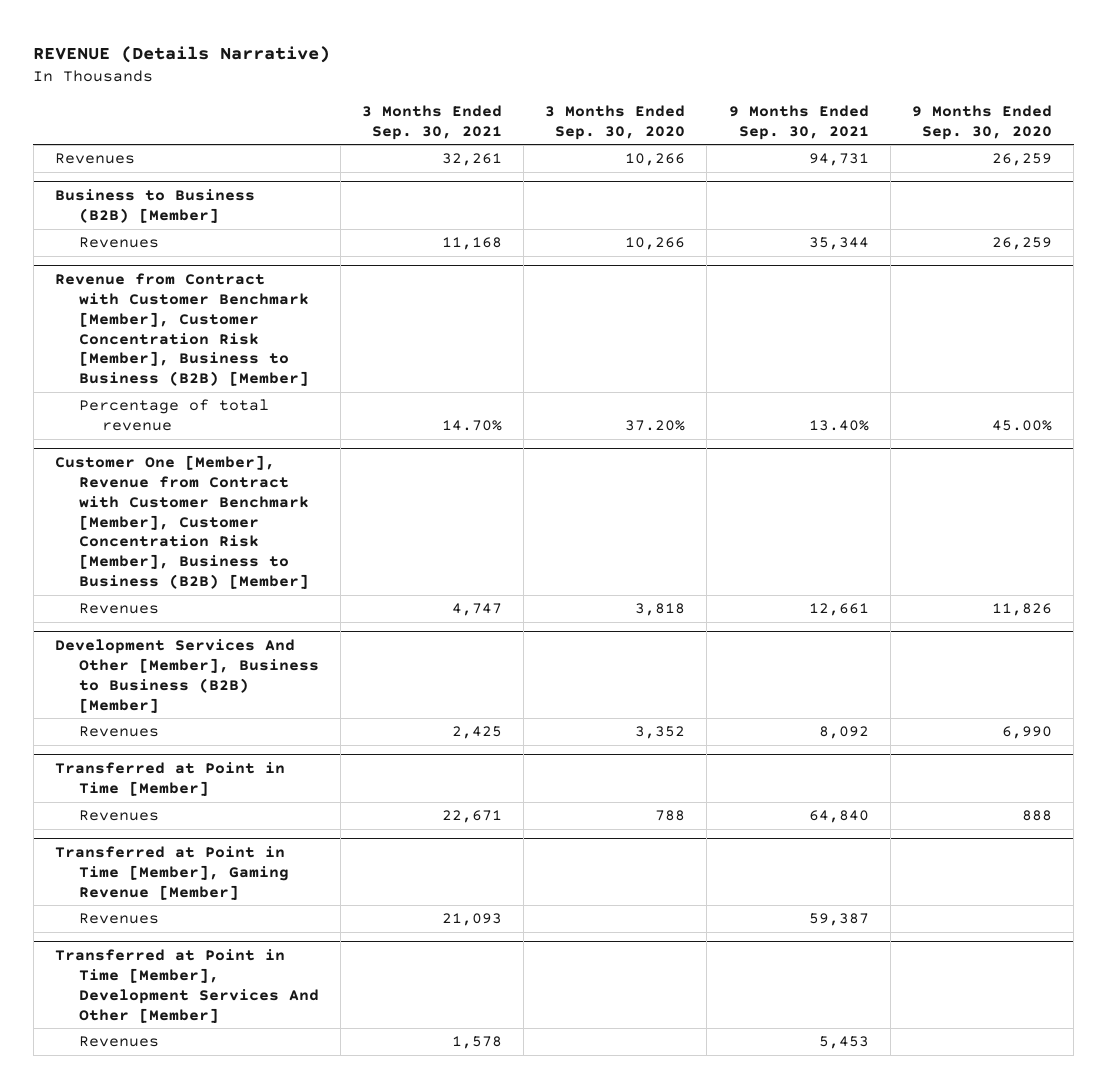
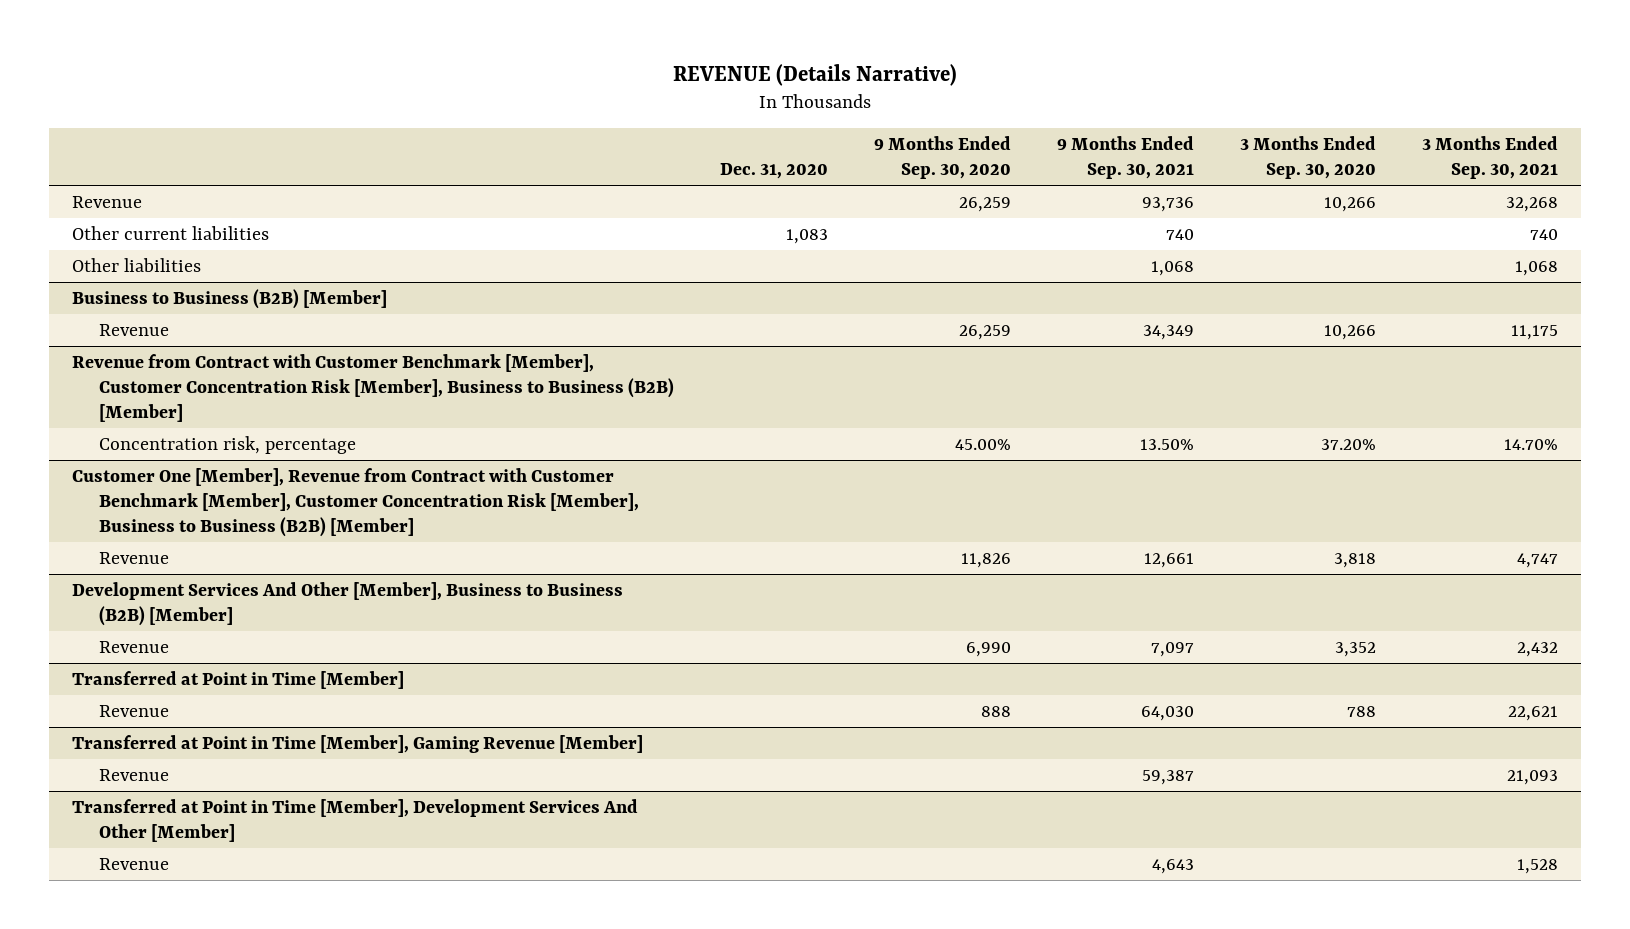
- | 3 Months Ended Sep. 30, 2021 | 3 Months Ended Sep. 30, 2020 | 9 Months Ended Sep. 30, 2021 | 9 Months Ended Sep. 30, 2020
+ | Dec. 31, 2020 | 9 Months Ended Sep. 30, 2020 | 9 Months Ended Sep. 30, 2021 | 3 Months Ended Sep. 30, 2020 | 3 Months Ended Sep. 30, 2021
- Revenues | 32,261 | 10,266 | 94,731 | 26,259
+ Revenue | | 26,259 | 93,736 | 10,266 | 32,268
+ Other current liabilities | 1,083 | | 740 | | 740
+ Other liabilities | | | 1,068 | | 1,068
@ Business to Business (B2B) [Member]
- Revenues | 11,168 | 10,266 | 35,344 | 26,259
+ Revenue | | 26,259 | 34,349 | 10,266 | 11,175
@ Revenue from Contract with Customer Benchmark [Member], Customer Concentration Risk [Member], Business to Business (B2B) [Member]
- Percentage of total revenue | 14.70% | 37.20% | 13.40% | 45.00%
+ Concentration risk, percentage | | 45.00% | 13.50% | 37.20% | 14.70%
@ Customer One [Member], Revenue from Contract with Customer Benchmark [Member], Customer Concentration Risk [Member], Business to Business (B2B) [Member]
- Revenues | 4,747 | 3,818 | 12,661 | 11,826
+ Revenue | | 11,826 | 12,661 | 3,818 | 4,747
@ Development Services And Other [Member], Business to Business (B2B) [Member]
- Revenues | 2,425 | 3,352 | 8,092 | 6,990
+ Revenue | | 6,990 | 7,097 | 3,352 | 2,432
@ Transferred at Point in Time [Member]
- Revenues | 22,671 | 788 | 64,840 | 888
+ Revenue | | 888 | 64,030 | 788 | 22,621
@ Transferred at Point in Time [Member], Gaming Revenue [Member]
- Revenues | 21,093 | | 59,387 |
+ Revenue | | | 59,387 | | 21,093
@ Transferred at Point in Time [Member], Development Services And Other [Member]
- Revenues | 1,578 | | 5,453 |
+ Revenue | | | 4,643 | | 1,528

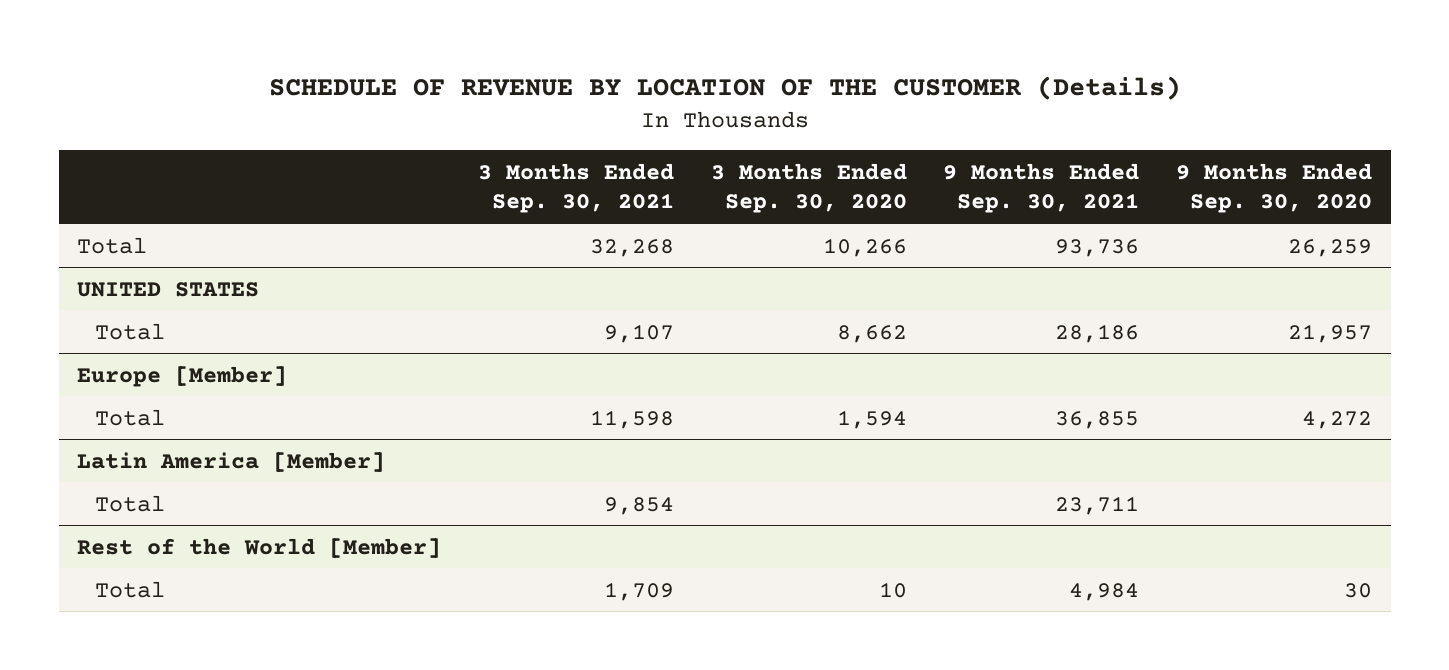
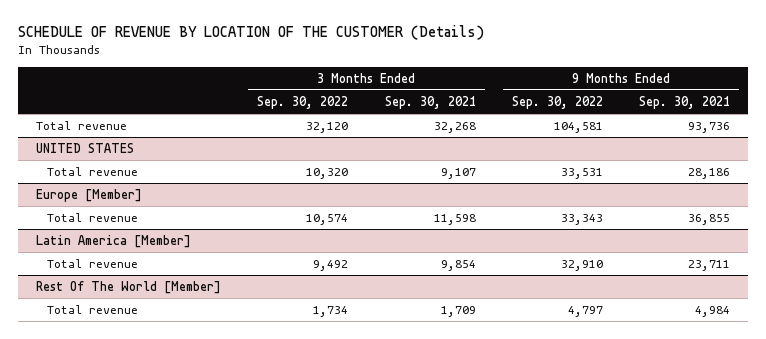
- | 3 Months Ended Sep. 30, 2021 | 3 Months Ended Sep. 30, 2020 | 9 Months Ended Sep. 30, 2021 | 9 Months Ended Sep. 30, 2020
+ | 3 Months Ended Sep. 30, 2022 | 3 Months Ended Sep. 30, 2021 | 9 Months Ended Sep. 30, 2022 | 9 Months Ended Sep. 30, 2021
- Total | 32,268 | 10,266 | 93,736 | 26,259
+ Total revenue | 32,120 | 32,268 | 104,581 | 93,736
@ UNITED STATES
- Total | 9,107 | 8,662 | 28,186 | 21,957
+ Total revenue | 10,320 | 9,107 | 33,531 | 28,186
@ Europe [Member]
- Total | 11,598 | 1,594 | 36,855 | 4,272
+ Total revenue | 10,574 | 11,598 | 33,343 | 36,855
@ Latin America [Member]
- Total | 9,854 | | 23,711 |
- Rest of the World [Member]
- Total | 1,709 | 10 | 4,984 | 30
@ Latin America [Member]
+ Total revenue | 9,492 | 9,854 | 32,910 | 23,711
+ Rest Of The World [Member]
+ Total revenue | 1,734 | 1,709 | 4,797 | 4,984

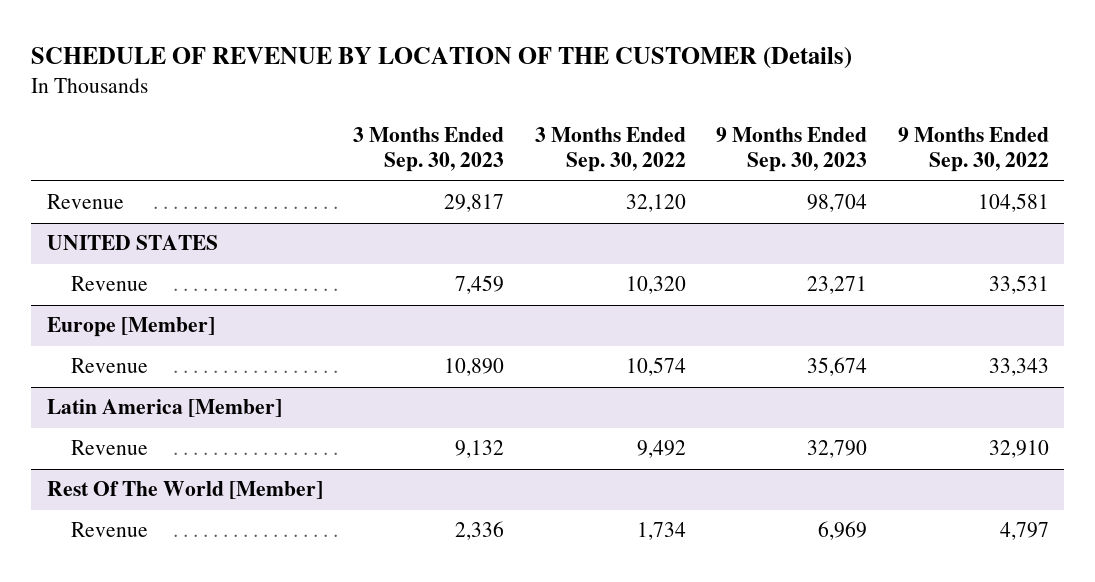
- | 3 Months Ended Sep. 30, 2022 | 3 Months Ended Sep. 30, 2021 | 9 Months Ended Sep. 30, 2022 | 9 Months Ended Sep. 30, 2021
+ | 3 Months Ended Sep. 30, 2023 | 3 Months Ended Sep. 30, 2022 | 9 Months Ended Sep. 30, 2023 | 9 Months Ended Sep. 30, 2022
- Total revenue | 32,120 | 32,268 | 104,581 | 93,736
+ Revenue | 29,817 | 32,120 | 98,704 | 104,581
@ UNITED STATES
- Total revenue | 10,320 | 9,107 | 33,531 | 28,186
+ Revenue | 7,459 | 10,320 | 23,271 | 33,531
@ Europe [Member]
- Total revenue | 10,574 | 11,598 | 33,343 | 36,855
+ Revenue | 10,890 | 10,574 | 35,674 | 33,343
@ Latin America [Member]
- Total revenue | 9,492 | 9,854 | 32,910 | 23,711
+ Revenue | 9,132 | 9,492 | 32,790 | 32,910
@ Rest Of The World [Member]
- Total revenue | 1,734 | 1,709 | 4,797 | 4,984
+ Revenue | 2,336 | 1,734 | 6,969 | 4,797

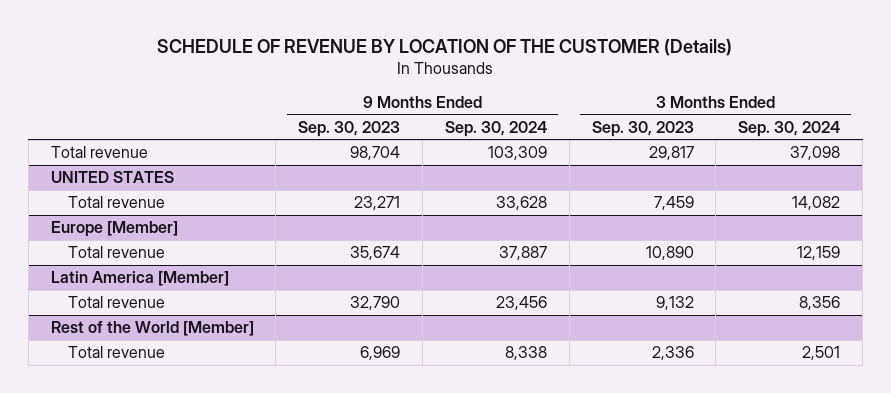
- | 3 Months Ended Sep. 30, 2023 | 3 Months Ended Sep. 30, 2022 | 9 Months Ended Sep. 30, 2023 | 9 Months Ended Sep. 30, 2022
+ | 9 Months Ended Sep. 30, 2023 | 9 Months Ended Sep. 30, 2024 | 3 Months Ended Sep. 30, 2023 | 3 Months Ended Sep. 30, 2024
- Revenue | 29,817 | 32,120 | 98,704 | 104,581
+ Total revenue | 98,704 | 103,309 | 29,817 | 37,098
@ UNITED STATES
- Revenue | 7,459 | 10,320 | 23,271 | 33,531
+ Total revenue | 23,271 | 33,628 | 7,459 | 14,082
@ Europe [Member]
- Revenue | 10,890 | 10,574 | 35,674 | 33,343
+ Total revenue | 35,674 | 37,887 | 10,890 | 12,159
@ Latin America [Member]
- Revenue | 9,132 | 9,492 | 32,790 | 32,910
- Rest Of The World [Member]
- Revenue | 2,336 | 1,734 | 6,969 | 4,797
@ Latin America [Member]
+ Total revenue | 32,790 | 23,456 | 9,132 | 8,356
+ Rest of the World [Member]
+ Total revenue | 6,969 | 8,338 | 2,336 | 2,501

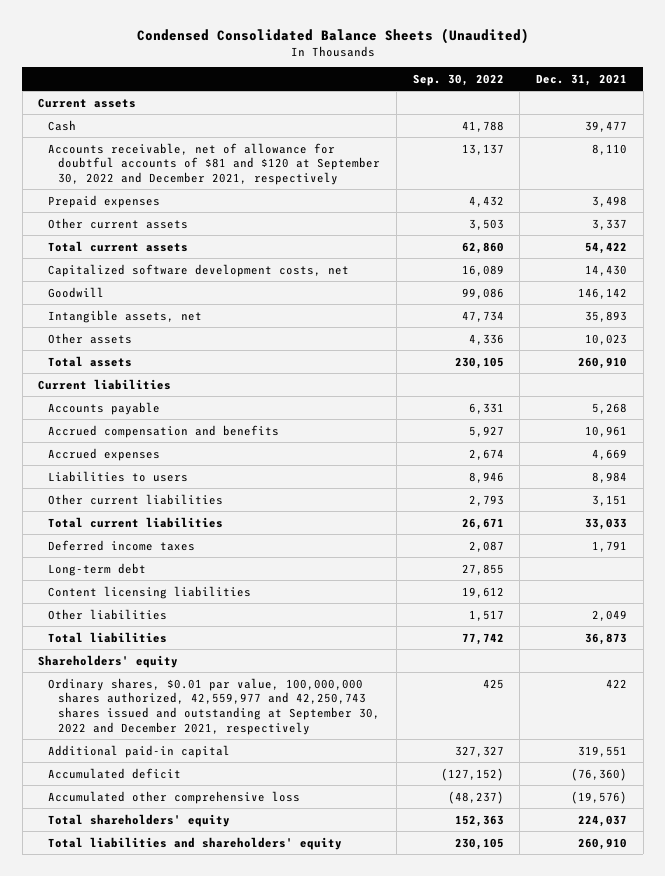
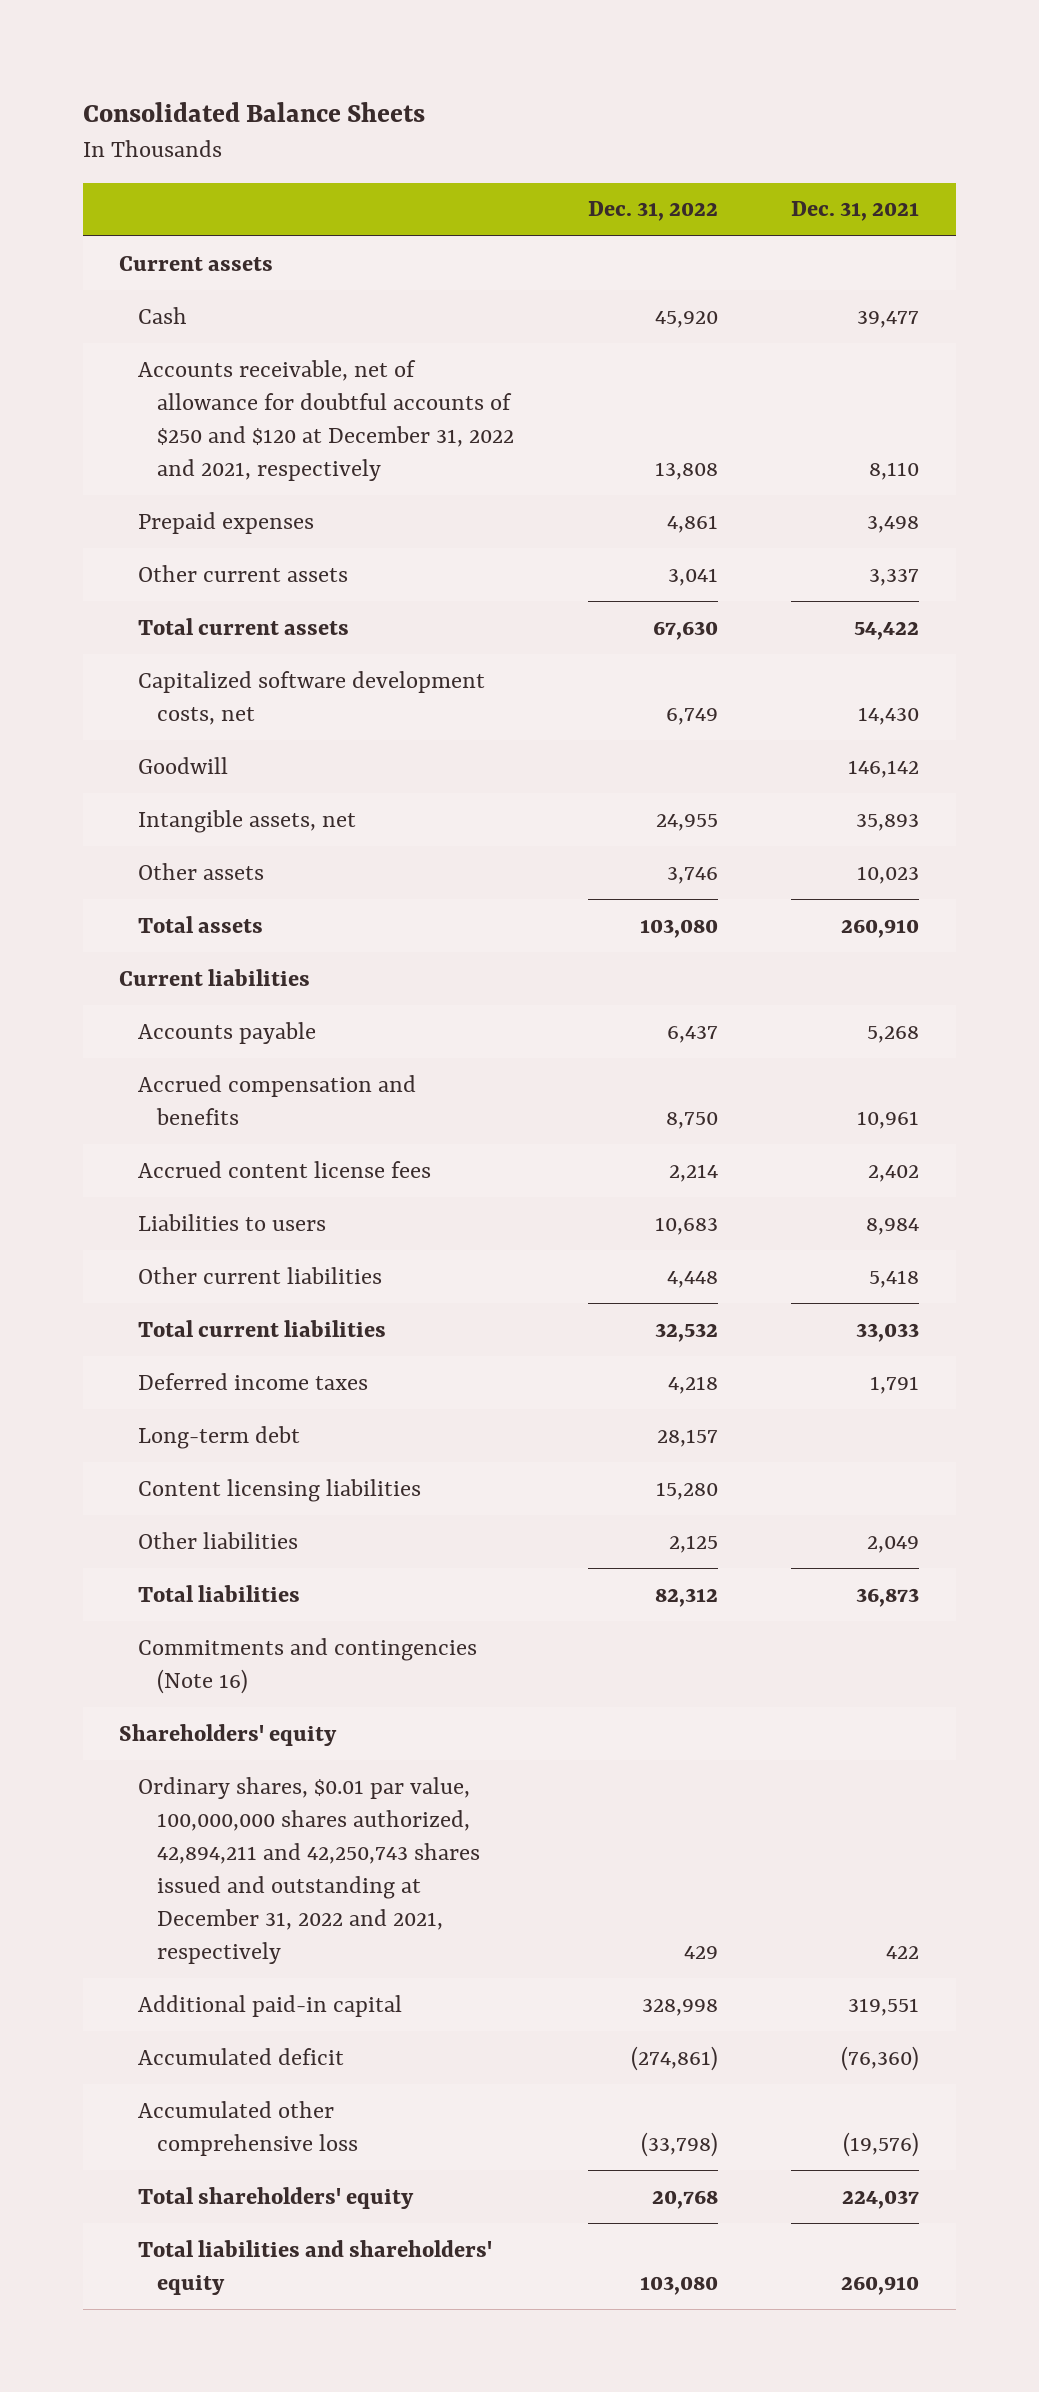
- Condensed Consolidated Balance Sheets (Unaudited)
+ Consolidated Balance Sheets
- | Sep. 30, 2022 | Dec. 31, 2021
+ | Dec. 31, 2022 | Dec. 31, 2021
- Accounts receivable, net of allowance for doubtful accounts of $81 and $120 at September 30, 2022 and December 2021, respectively | 13,137 | 8,110
+ Accounts receivable, net of allowance for doubtful accounts of $250 and $120 at December 31, 2022 and 2021, respectively | 13,808 | 8,110
- Accrued expenses | 2,674 | 4,669
+ Accrued content license fees | 2,214 | 2,402
- Other current liabilities | 2,793 | 3,151
+ Other current liabilities | 4,448 | 5,418
+ Commitments and contingencies (Note 16)
- Ordinary shares, $0.01 par value, 100,000,000 shares authorized, 42,559,977 and 42,250,743 shares issued and outstanding at September 30, 2022 and December 2021, respectively | 425 | 422
+ Ordinary shares, $0.01 par value, 100,000,000 shares authorized, 42,894,211 and 42,250,743 shares issued and outstanding at December 31, 2022 and 2021, respectively | 429 | 422

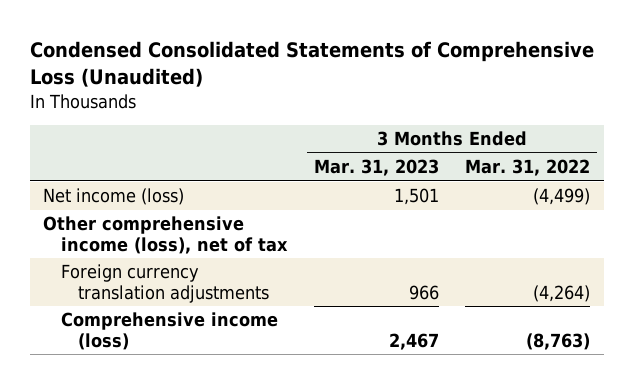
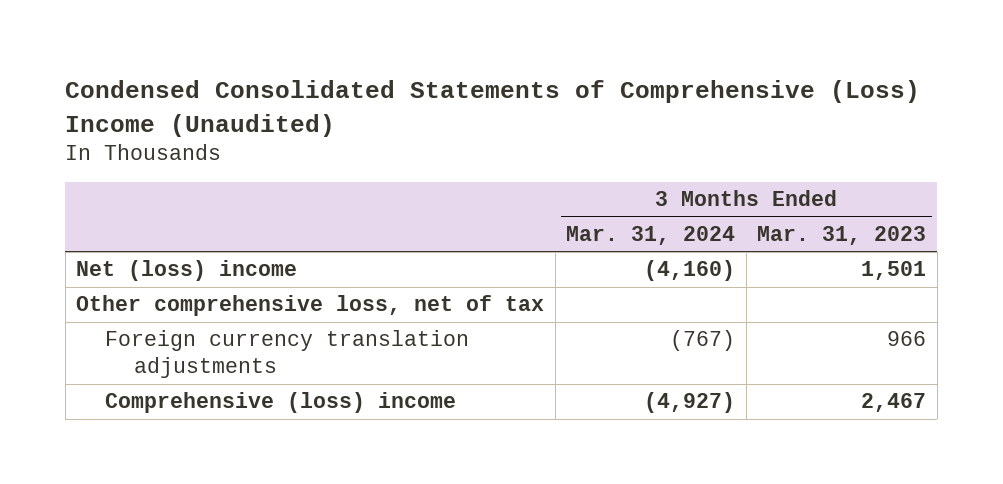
- Condensed Consolidated Statements of Comprehensive Loss (Unaudited)
+ Condensed Consolidated Statements of Comprehensive (Loss) Income (Unaudited)
- | 3 Months Ended Mar. 31, 2023 | 3 Months Ended Mar. 31, 2022
+ | 3 Months Ended Mar. 31, 2024 | 3 Months Ended Mar. 31, 2023
- Net income (loss) | 1,501 | (4,499)
- Other comprehensive income (loss), net of tax
+ Net (loss) income | (4,160) | 1,501
+ Other comprehensive loss, net of tax
- Comprehensive income (loss) | 2,467 | (8,763)
+ Comprehensive (loss) income | (4,927) | 2,467

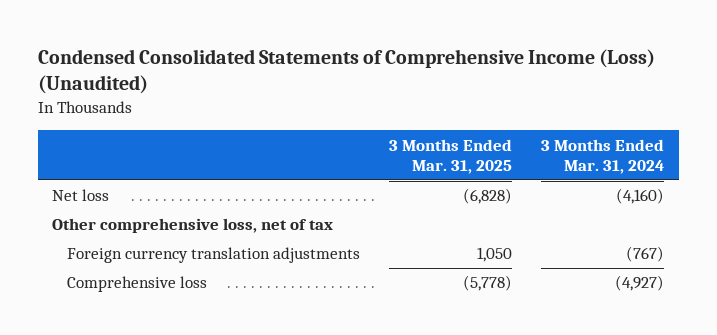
- Condensed Consolidated Statements of Comprehensive (Loss) Income (Unaudited)
+ Condensed Consolidated Statements of Comprehensive Income (Loss) (Unaudited)
- | 3 Months Ended Mar. 31, 2024 | 3 Months Ended Mar. 31, 2023
+ | 3 Months Ended Mar. 31, 2025 | 3 Months Ended Mar. 31, 2024
- Net (loss) income | (4,160) | 1,501
+ Net loss | (6,828) | (4,160)
- Comprehensive (loss) income | (4,927) | 2,467
+ Comprehensive loss | (5,778) | (4,927)

